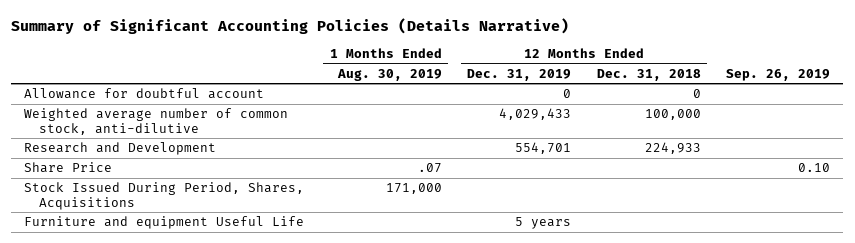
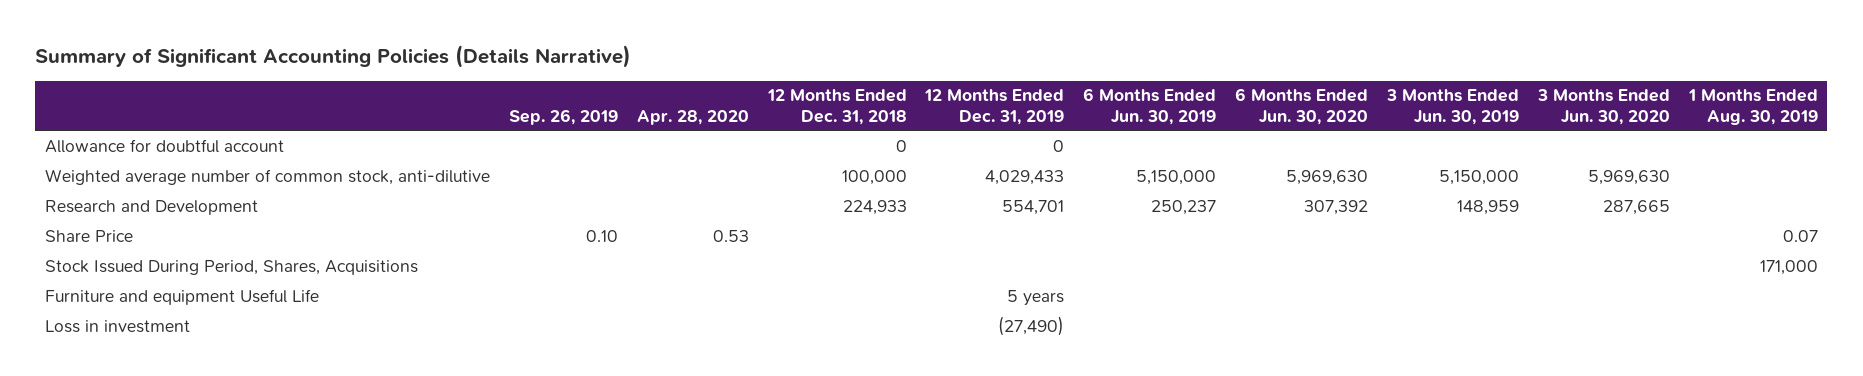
- | 1 Months Ended Aug. 30, 2019 | 12 Months Ended Dec. 31, 2019 | 12 Months Ended Dec. 31, 2018 | Sep. 26, 2019
+ | Sep. 26, 2019 | Apr. 28, 2020 | 12 Months Ended Dec. 31, 2018 | 12 Months Ended Dec. 31, 2019 | 6 Months Ended Jun. 30, 2019 | 6 Months Ended Jun. 30, 2020 | 3 Months Ended Jun. 30, 2019 | 3 Months Ended Jun. 30, 2020 | 1 Months Ended Aug. 30, 2019
- Share Price | .07 | | | 0.10
+ Share Price | 0.10 | 0.53 | | | | | | | 0.07
+ Loss in investment | | | | (27,490) | | | | |

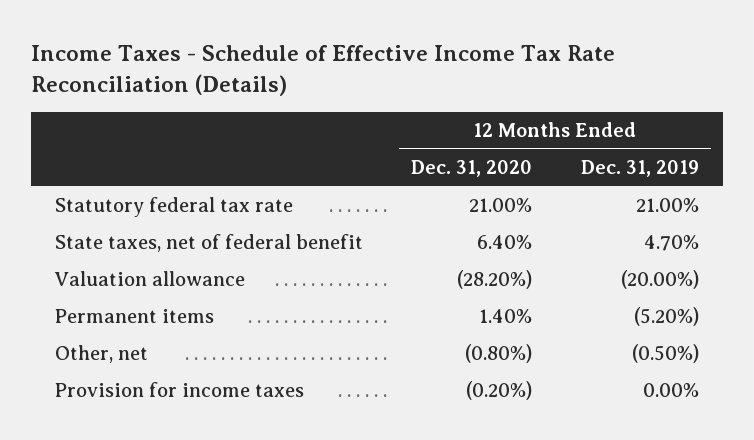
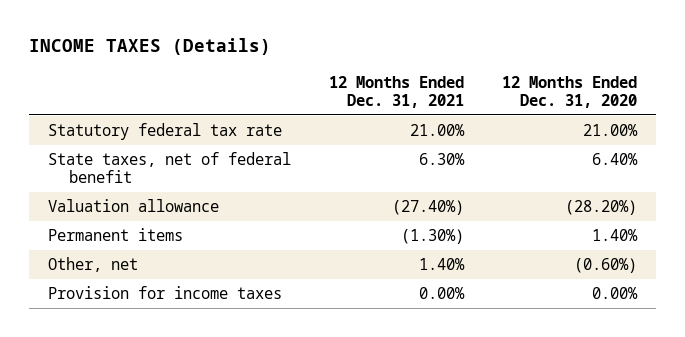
- Income Taxes - Schedule of Effective Income Tax Rate Reconciliation (Details)
+ INCOME TAXES (Details)
- | 12 Months Ended Dec. 31, 2020 | 12 Months Ended Dec. 31, 2019
+ | 12 Months Ended Dec. 31, 2021 | 12 Months Ended Dec. 31, 2020
- Other, net | (0.80%) | (0.50%)
- Provision for income taxes | (0.20%) | 0.00%
+ Other, net | 1.40% | (0.60%)
+ Provision for income taxes | 0.00% | 0.00%

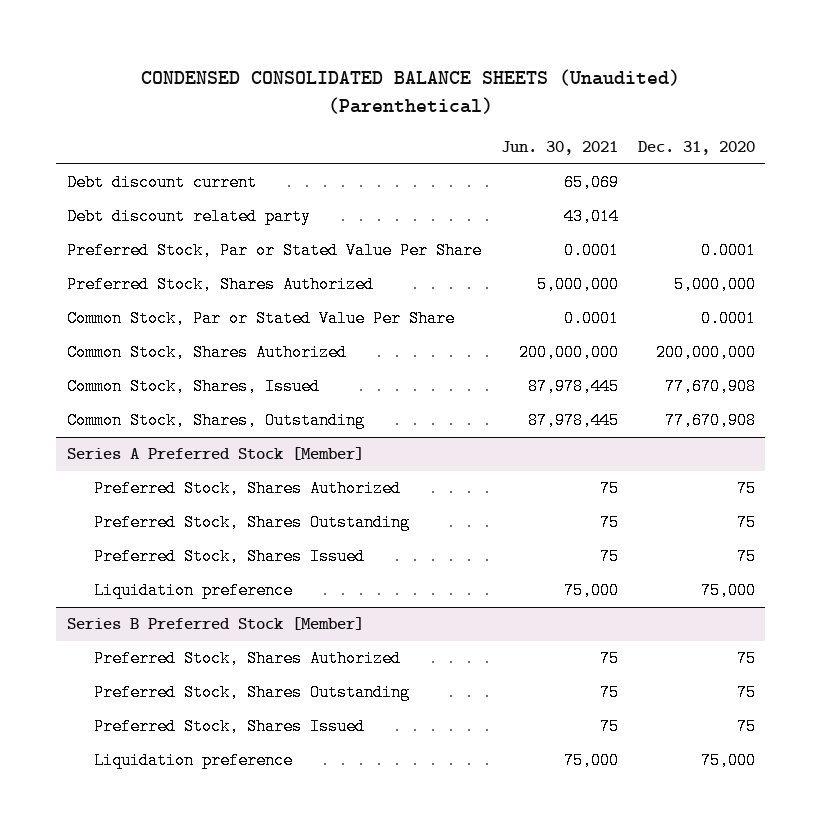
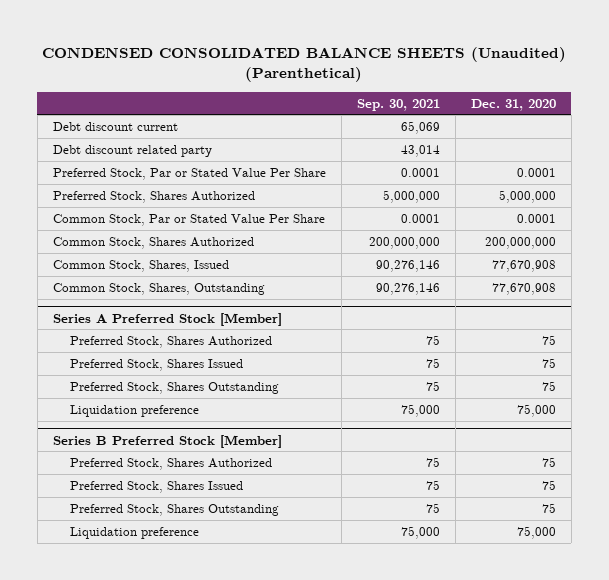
- | Jun. 30, 2021 | Dec. 31, 2020
+ | Sep. 30, 2021 | Dec. 31, 2020
@ Series A Preferred Stock [Member]
moved down: Preferred Stock, Shares Outstanding | 75 | 75
@ Series B Preferred Stock [Member]
moved down: Preferred Stock, Shares Outstanding | 75 | 75

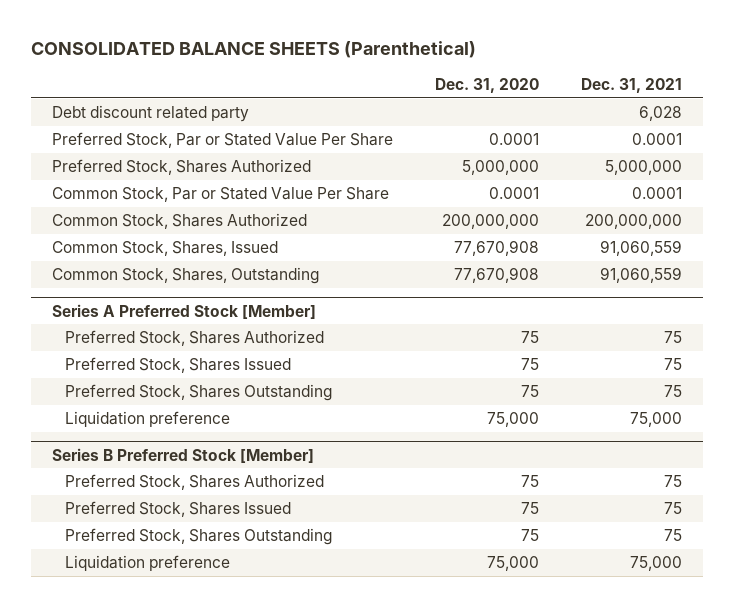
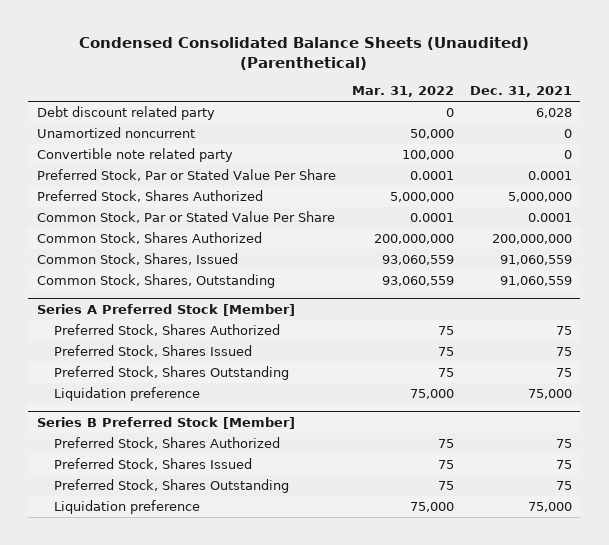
- CONSOLIDATED BALANCE SHEETS (Parenthetical)
+ Condensed Consolidated Balance Sheets (Unaudited) (Parenthetical)
- | Dec. 31, 2020 | Dec. 31, 2021
+ | Mar. 31, 2022 | Dec. 31, 2021
+ Unamortized noncurrent | 50,000 | 0
+ Convertible note related party | 100,000 | 0

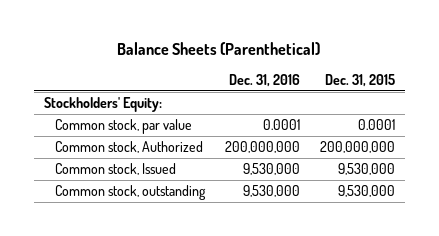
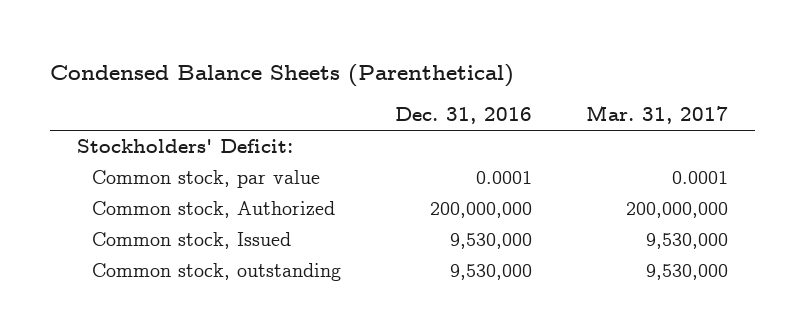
- Balance Sheets (Parenthetical)
+ Condensed Balance Sheets (Parenthetical)
- | Dec. 31, 2016 | Dec. 31, 2015
+ | Dec. 31, 2016 | Mar. 31, 2017
- Stockholders' Equity:
+ Stockholders' Deficit:

